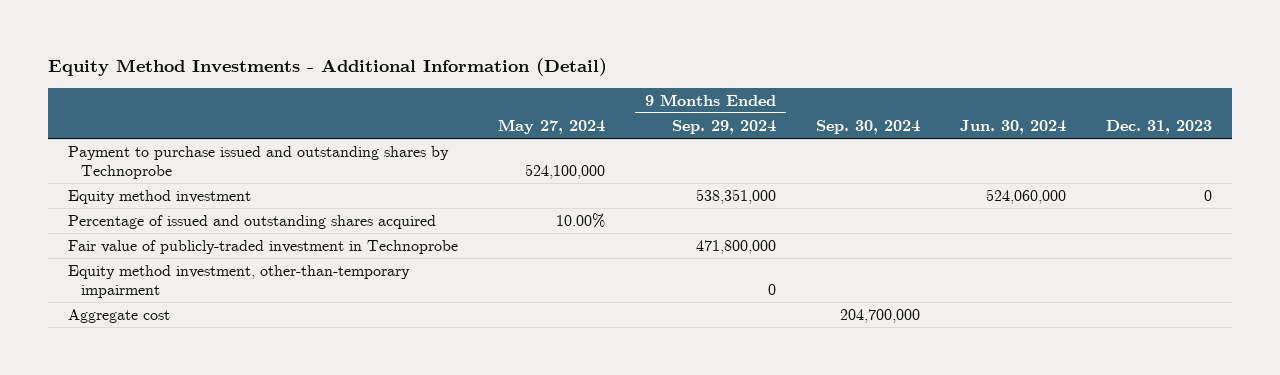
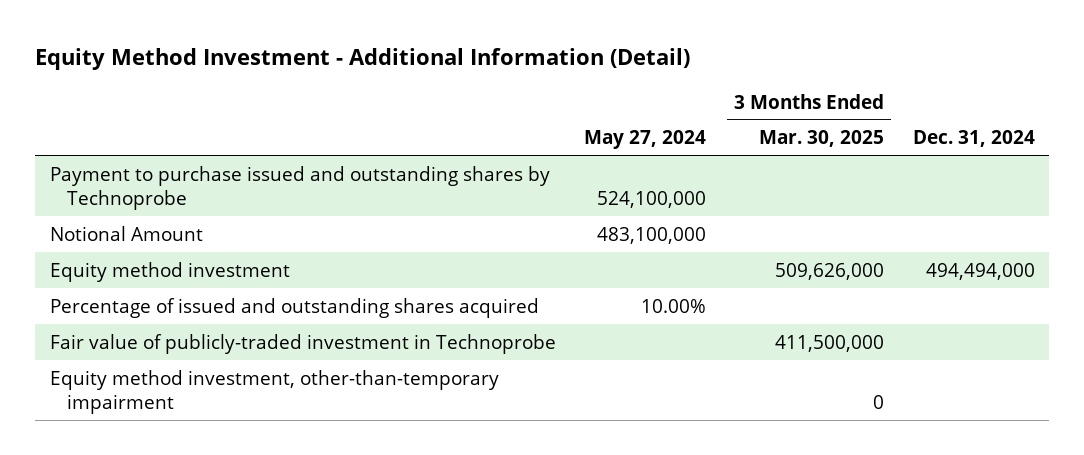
- Equity Method Investments - Additional Information (Detail)
+ Equity Method Investment - Additional Information (Detail)
- | May 27, 2024 | 9 Months Ended Sep. 29, 2024 | Sep. 30, 2024 | Jun. 30, 2024 | Dec. 31, 2023
+ | May 27, 2024 | 3 Months Ended Mar. 30, 2025 | Dec. 31, 2024
+ Notional Amount | 483,100,000 | |
- Aggregate cost | | | 204,700,000 | |

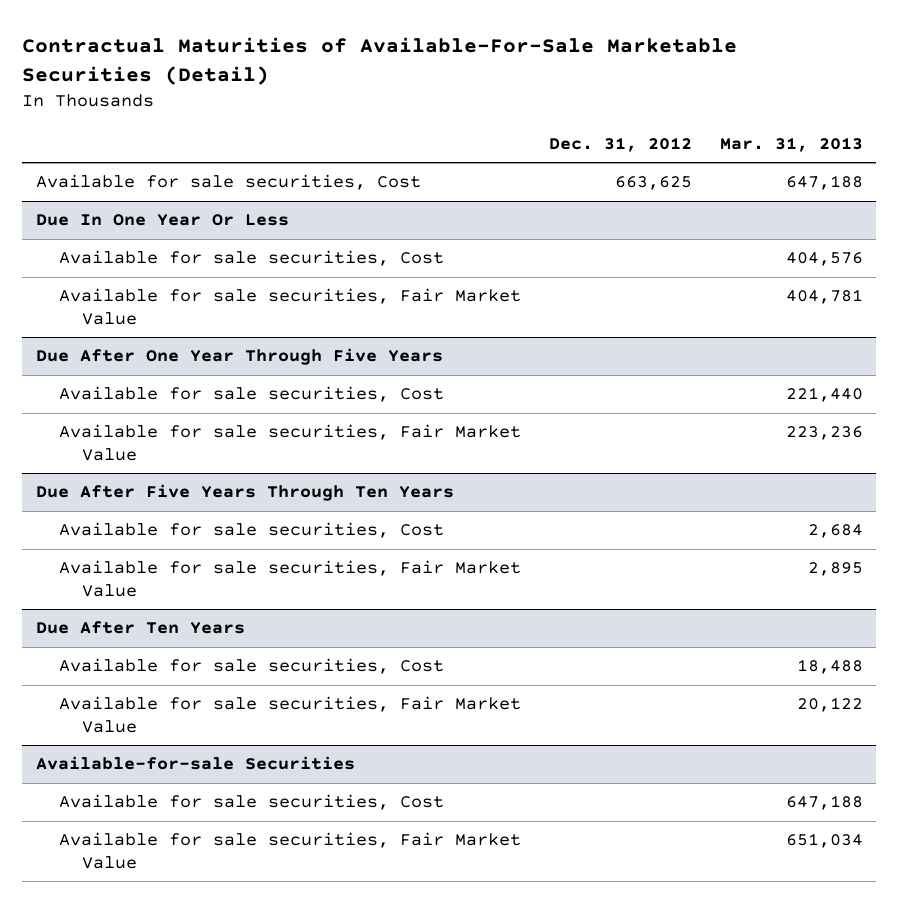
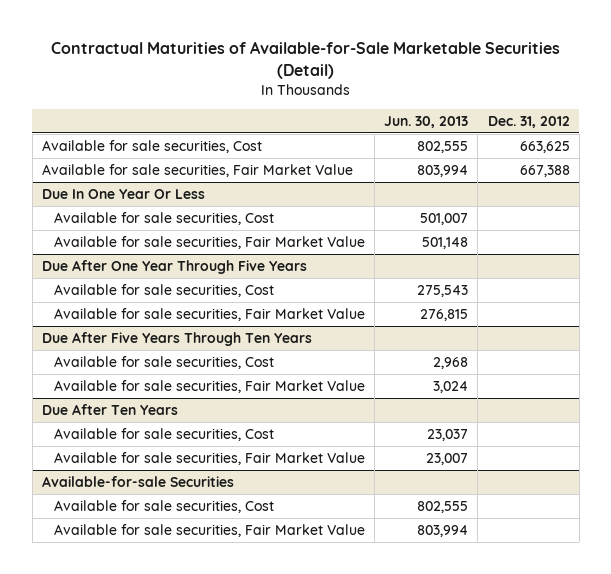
- Contractual Maturities of Available-For-Sale Marketable Securities (Detail)
+ Contractual Maturities of Available-for-Sale Marketable Securities (Detail)
- | Dec. 31, 2012 | Mar. 31, 2013
+ | Jun. 30, 2013 | Dec. 31, 2012
+ Available for sale securities, Fair Market Value | 803,994 | 667,388

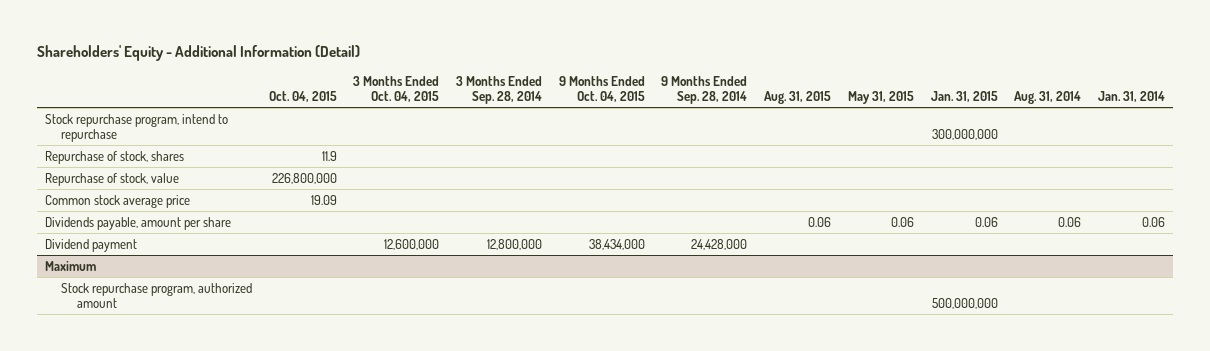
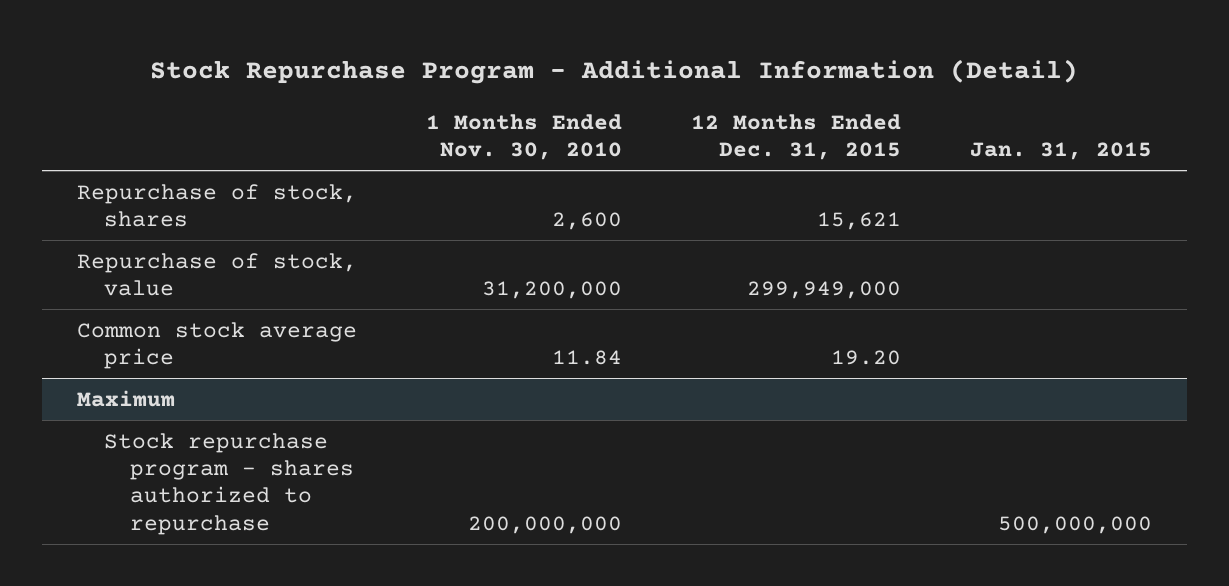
- Shareholders' Equity - Additional Information (Detail)
+ Stock Repurchase Program - Additional Information (Detail)
- | Oct. 04, 2015 | 3 Months Ended Oct. 04, 2015 | 3 Months Ended Sep. 28, 2014 | 9 Months Ended Oct. 04, 2015 | 9 Months Ended Sep. 28, 2014 | Aug. 31, 2015 | May 31, 2015 | Jan. 31, 2015 | Aug. 31, 2014 | Jan. 31, 2014
+ | 1 Months Ended Nov. 30, 2010 | 12 Months Ended Dec. 31, 2015 | Jan. 31, 2015
- Stock repurchase program, intend to repurchase | | | | | | | | 300,000,000 | |
- Dividends payable, amount per share | | | | | | 0.06 | 0.06 | 0.06 | 0.06 | 0.06
- Dividend payment | | 12,600,000 | 12,800,000 | 38,434,000 | 24,428,000 | | | | |
@ Maximum
- Stock repurchase program, authorized amount | | | | | | | | 500,000,000 | |
+ Stock repurchase program - shares authorized to repurchase | 200,000,000 | | 500,000,000

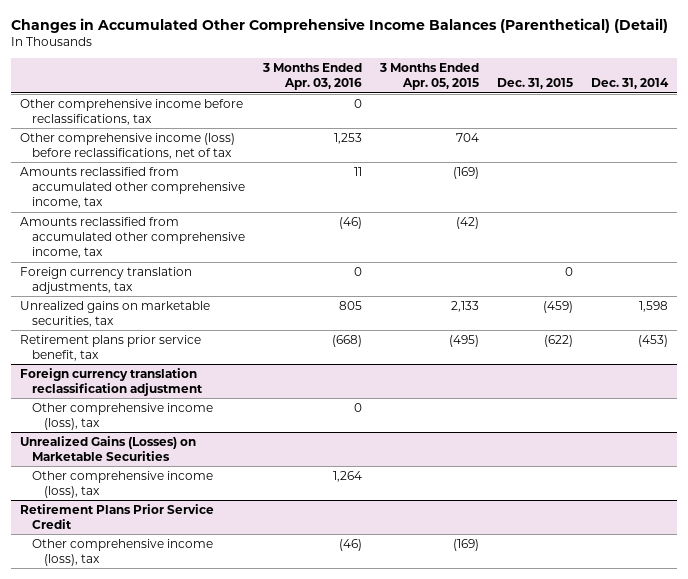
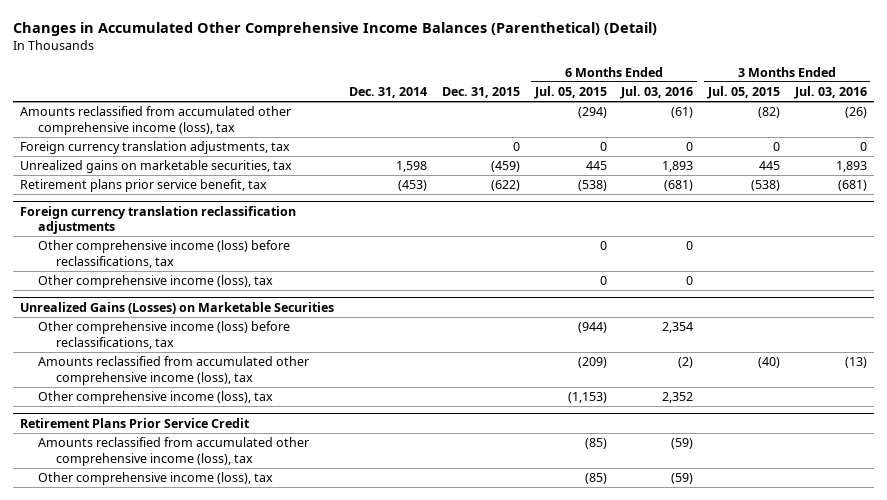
- | 3 Months Ended Apr. 03, 2016 | 3 Months Ended Apr. 05, 2015 | Dec. 31, 2015 | Dec. 31, 2014
+ | Dec. 31, 2014 | Dec. 31, 2015 | 6 Months Ended Jul. 05, 2015 | 6 Months Ended Jul. 03, 2016 | 3 Months Ended Jul. 05, 2015 | 3 Months Ended Jul. 03, 2016
- Other comprehensive income before reclassifications, tax | 0 | | |
- Other comprehensive income (loss) before reclassifications, net of tax | 1,253 | 704 | |
- Amounts reclassified from accumulated other comprehensive income, tax | 11 | (169) | |
- Amounts reclassified from accumulated other comprehensive income, tax | (46) | (42) | |
+ Amounts reclassified from accumulated other comprehensive income (loss), tax | | | (294) | (61) | (82) | (26)
- Foreign currency translation reclassification adjustment
+ Foreign currency translation reclassification adjustments
+ Other comprehensive income (loss) before reclassifications, tax | | | 0 | 0 | |
@ Unrealized Gains (Losses) on Marketable Securities
+ Other comprehensive income (loss) before reclassifications, tax | | | (944) | 2,354 | |
+ Amounts reclassified from accumulated other comprehensive income (loss), tax | | | (209) | (2) | (40) | (13)
@ Retirement Plans Prior Service Credit
+ Amounts reclassified from accumulated other comprehensive income (loss), tax | | | (85) | (59) | |

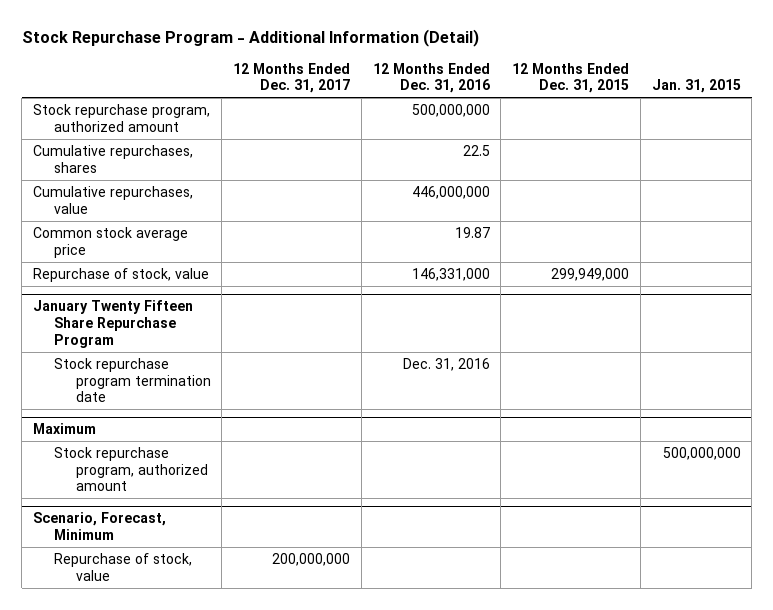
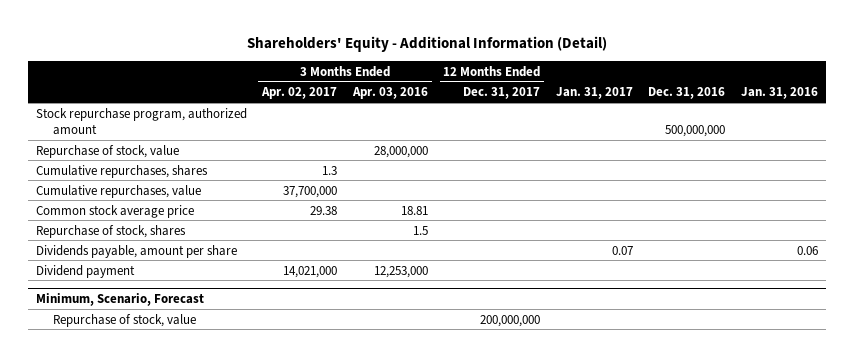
- Stock Repurchase Program - Additional Information (Detail)
+ Shareholders' Equity - Additional Information (Detail)
- | 12 Months Ended Dec. 31, 2017 | 12 Months Ended Dec. 31, 2016 | 12 Months Ended Dec. 31, 2015 | Jan. 31, 2015
+ | 3 Months Ended Apr. 02, 2017 | 3 Months Ended Apr. 03, 2016 | 12 Months Ended Dec. 31, 2017 | Jan. 31, 2017 | Dec. 31, 2016 | Jan. 31, 2016
moved up: Repurchase of stock, value | | 28,000,000 | | | |
- January Twenty Fifteen Share Repurchase Program
- Stock repurchase program termination date | | Dec. 31, 2016 | |
- Maximum
- Stock repurchase program, authorized amount | | | | 500,000,000
- Scenario, Forecast, Minimum
+ Repurchase of stock, shares | | 1.5 | | | |
+ Dividends payable, amount per share | | | | 0.07 | | 0.06
+ Dividend payment | 14,021,000 | 12,253,000 | | | |
+ Minimum, Scenario, Forecast

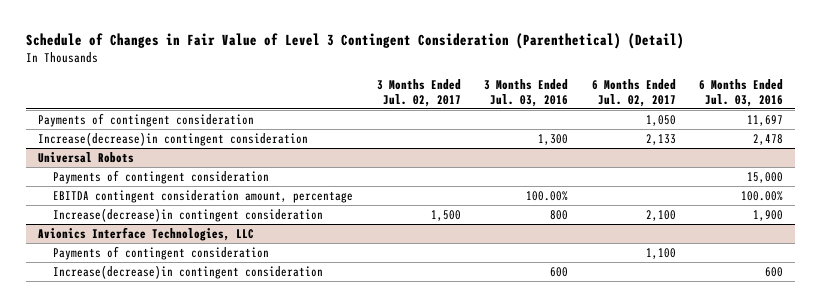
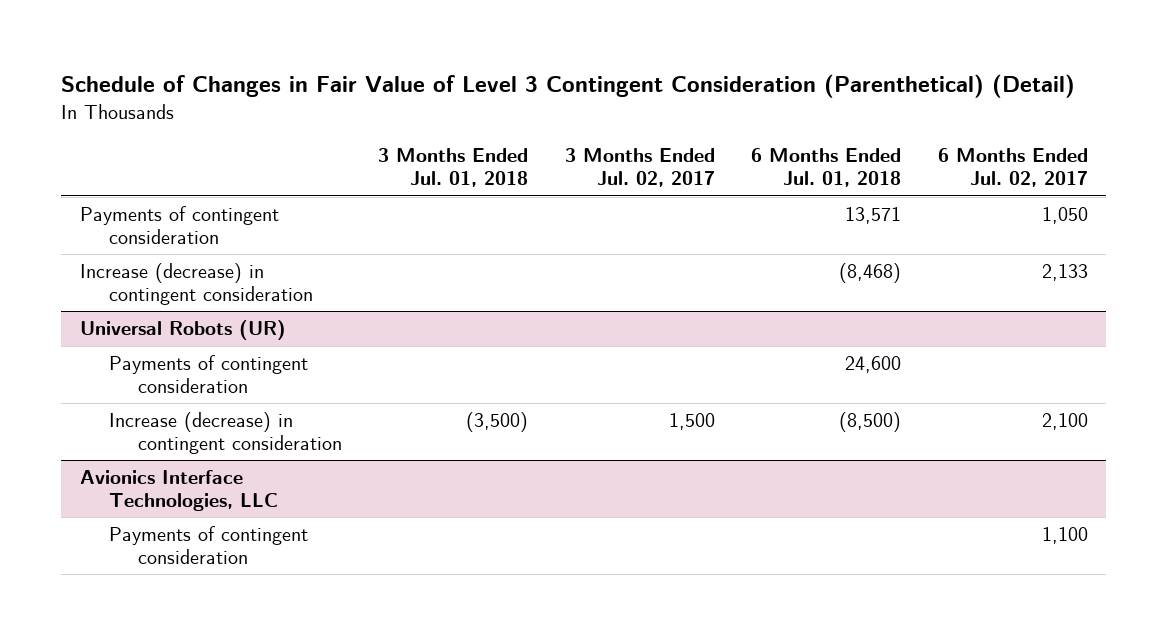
- | 3 Months Ended Jul. 02, 2017 | 3 Months Ended Jul. 03, 2016 | 6 Months Ended Jul. 02, 2017 | 6 Months Ended Jul. 03, 2016
+ | 3 Months Ended Jul. 01, 2018 | 3 Months Ended Jul. 02, 2017 | 6 Months Ended Jul. 01, 2018 | 6 Months Ended Jul. 02, 2017
- Increase(decrease)in contingent consideration | | 1,300 | 2,133 | 2,478
- Universal Robots
+ Increase (decrease) in contingent consideration | | | (8,468) | 2,133
+ Universal Robots (UR)
- EBITDA contingent consideration amount, percentage | | 100.00% | | 100.00%
- Increase(decrease)in contingent consideration | 1,500 | 800 | 2,100 | 1,900
+ Increase (decrease) in contingent consideration | (3,500) | 1,500 | (8,500) | 2,100
@ Avionics Interface Technologies, LLC
- Increase(decrease)in contingent consideration | | 600 | | 600

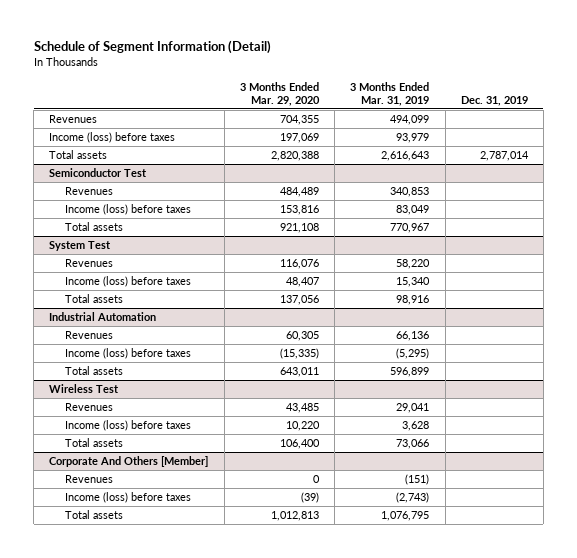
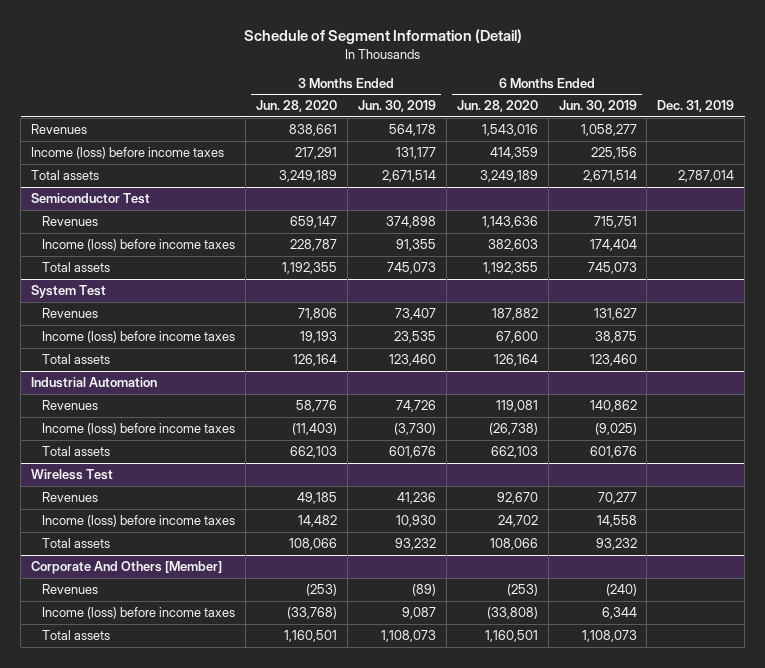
- | 3 Months Ended Mar. 29, 2020 | 3 Months Ended Mar. 31, 2019 | Dec. 31, 2019
+ | 3 Months Ended Jun. 28, 2020 | 3 Months Ended Jun. 30, 2019 | 6 Months Ended Jun. 28, 2020 | 6 Months Ended Jun. 30, 2019 | Dec. 31, 2019
- Income (loss) before taxes | 197,069 | 93,979 |
+ Income (loss) before income taxes | 217,291 | 131,177 | 414,359 | 225,156 |
@ Semiconductor Test
- Income (loss) before taxes | 153,816 | 83,049 |
+ Income (loss) before income taxes | 228,787 | 91,355 | 382,603 | 174,404 |
@ System Test
- Income (loss) before taxes | 48,407 | 15,340 |
+ Income (loss) before income taxes | 19,193 | 23,535 | 67,600 | 38,875 |
@ Industrial Automation
- Income (loss) before taxes | (15,335) | (5,295) |
+ Income (loss) before income taxes | (11,403) | (3,730) | (26,738) | (9,025) |
@ Wireless Test
- Income (loss) before taxes | 10,220 | 3,628 |
+ Income (loss) before income taxes | 14,482 | 10,930 | 24,702 | 14,558 |
@ Corporate And Others [Member]
- Income (loss) before taxes | (39) | (2,743) |
+ Income (loss) before income taxes | (33,768) | 9,087 | (33,808) | 6,344 |

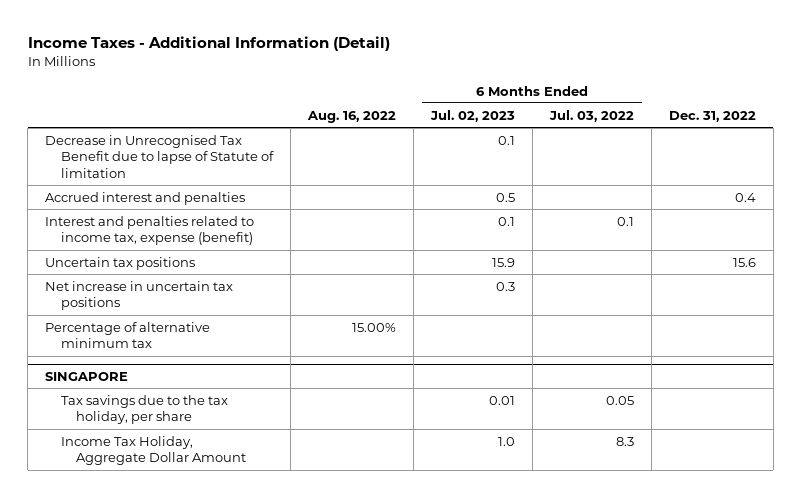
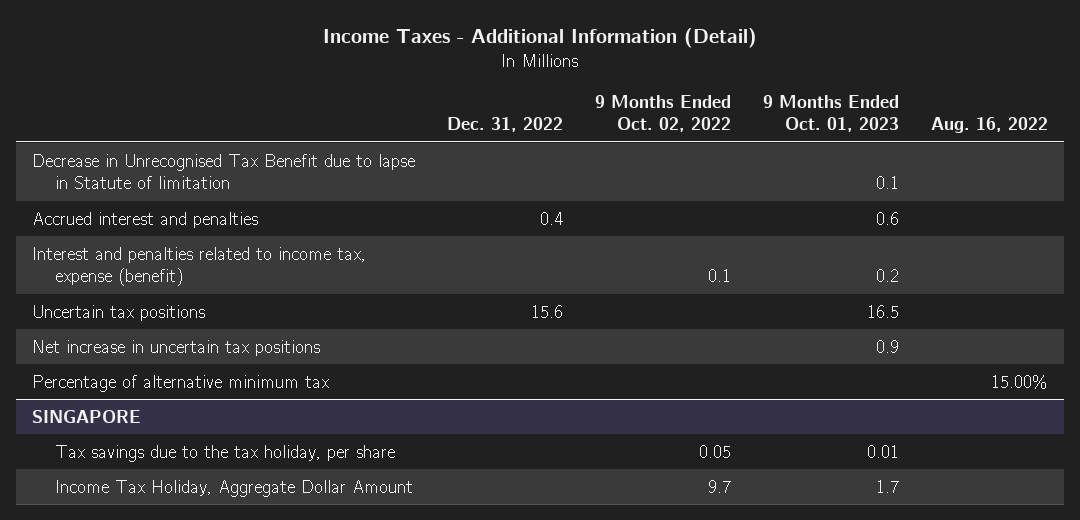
- | Aug. 16, 2022 | 6 Months Ended Jul. 02, 2023 | 6 Months Ended Jul. 03, 2022 | Dec. 31, 2022
+ | Dec. 31, 2022 | 9 Months Ended Oct. 02, 2022 | 9 Months Ended Oct. 01, 2023 | Aug. 16, 2022
- Decrease in Unrecognised Tax Benefit due to lapse of Statute of limitation | | 0.1 | |
+ Decrease in Unrecognised Tax Benefit due to lapse in Statute of limitation | | | 0.1 |

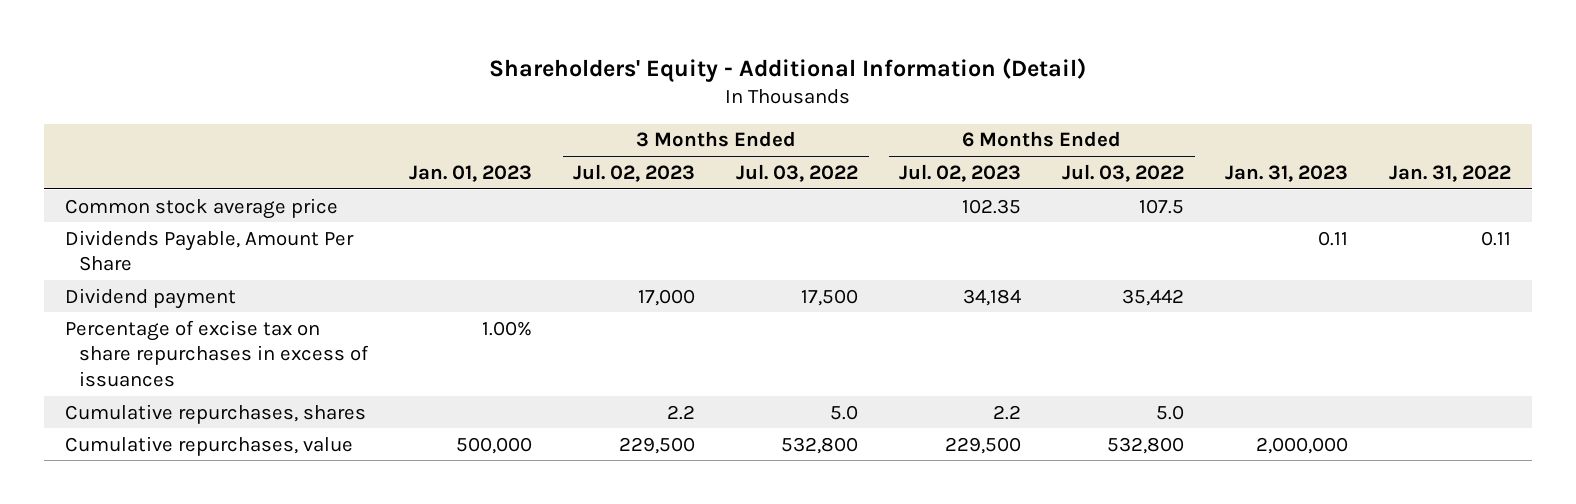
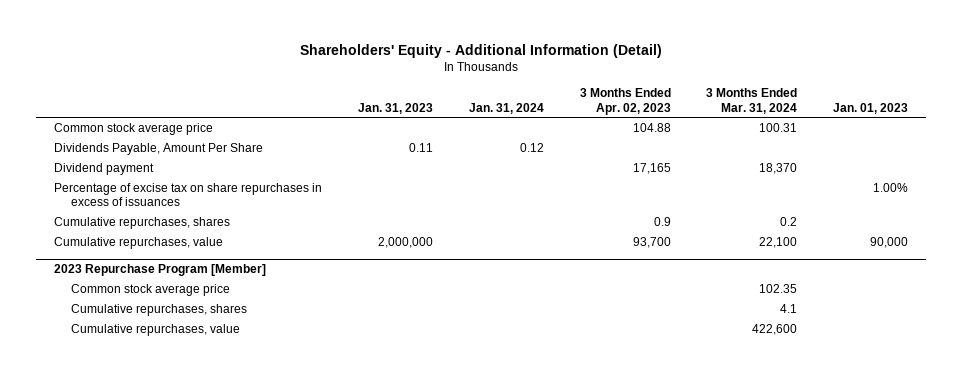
- | Jan. 01, 2023 | 3 Months Ended Jul. 02, 2023 | 3 Months Ended Jul. 03, 2022 | 6 Months Ended Jul. 02, 2023 | 6 Months Ended Jul. 03, 2022 | Jan. 31, 2023 | Jan. 31, 2022
+ | Jan. 31, 2023 | Jan. 31, 2024 | 3 Months Ended Apr. 02, 2023 | 3 Months Ended Mar. 31, 2024 | Jan. 01, 2023
- Cumulative repurchases, value | 500,000 | 229,500 | 532,800 | 229,500 | 532,800 | 2,000,000 |
+ Cumulative repurchases, value | 2,000,000 | | 93,700 | 22,100 | 90,000
+ 2023 Repurchase Program [Member]
+ Common stock average price | | | | 102.35 |
+ Cumulative repurchases, shares | | | | 4.1 |
+ Cumulative repurchases, value | | | | 422,600 |

